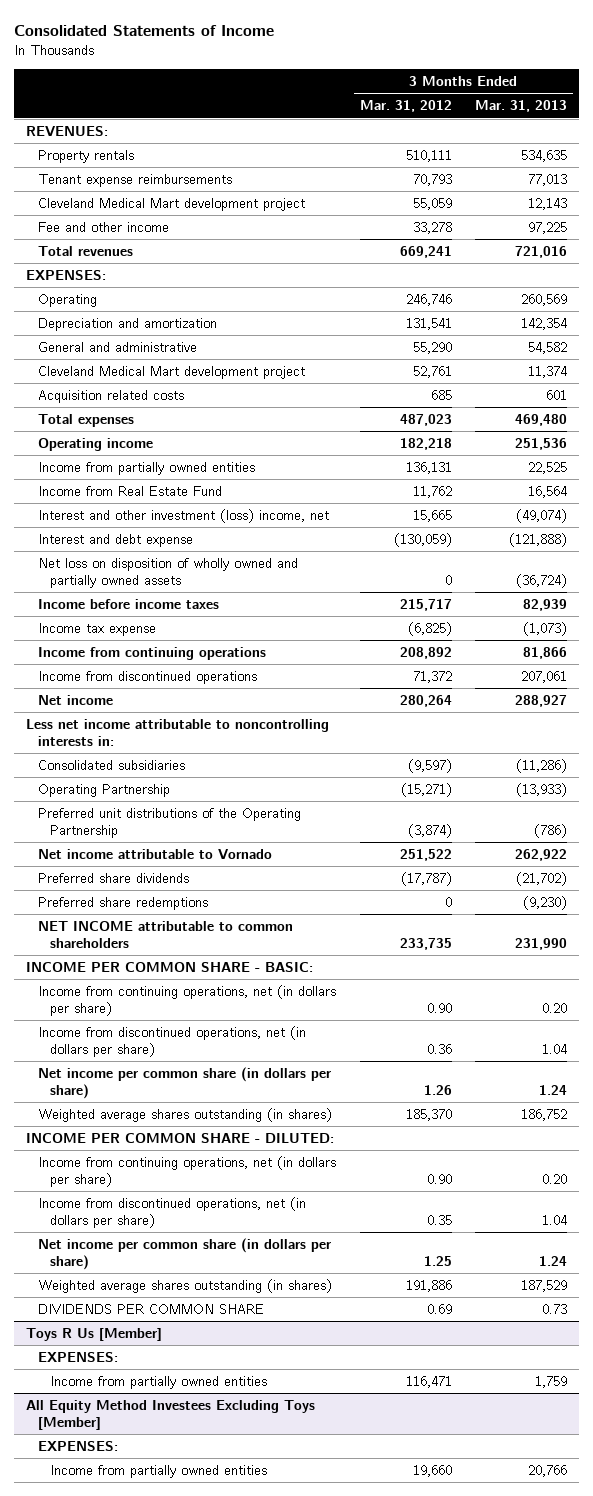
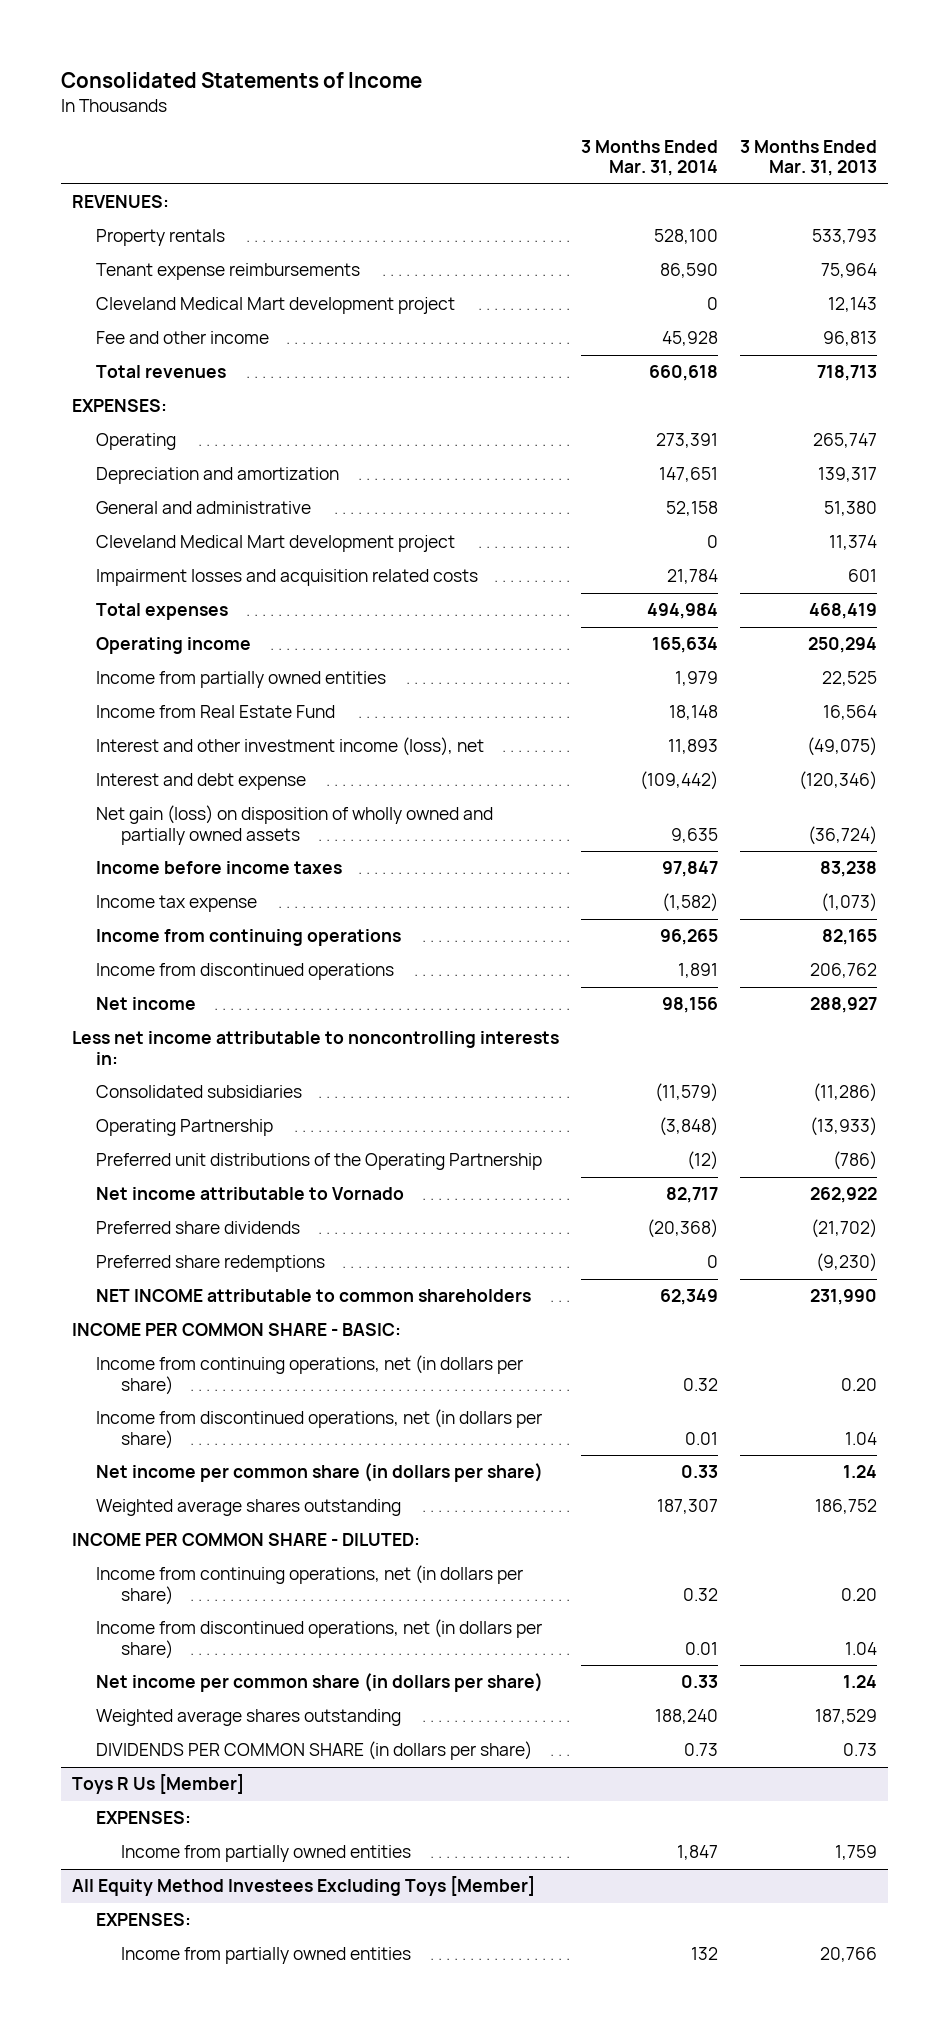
- | 3 Months Ended Mar. 31, 2012 | 3 Months Ended Mar. 31, 2013
+ | 3 Months Ended Mar. 31, 2014 | 3 Months Ended Mar. 31, 2013
- Property rentals | 510,111 | 534,635
- Tenant expense reimbursements | 70,793 | 77,013
+ Property rentals | 528,100 | 533,793
+ Tenant expense reimbursements | 86,590 | 75,964
- Fee and other income | 33,278 | 97,225
- Total revenues | 669,241 | 721,016
+ Fee and other income | 45,928 | 96,813
+ Total revenues | 660,618 | 718,713
- Operating | 246,746 | 260,569
- Depreciation and amortization | 131,541 | 142,354
- General and administrative | 55,290 | 54,582
+ Operating | 273,391 | 265,747
+ Depreciation and amortization | 147,651 | 139,317
+ General and administrative | 52,158 | 51,380
- Acquisition related costs | 685 | 601
- Total expenses | 487,023 | 469,480
- Operating income | 182,218 | 251,536
+ Impairment losses and acquisition related costs | 21,784 | 601
+ Total expenses | 494,984 | 468,419
+ Operating income | 165,634 | 250,294
- Interest and other investment (loss) income, net | 15,665 | (49,074)
- Interest and debt expense | (130,059) | (121,888)
- Net loss on disposition of wholly owned and partially owned assets | 0 | (36,724)
- Income before income taxes | 215,717 | 82,939
+ Interest and other investment income (loss), net | 11,893 | (49,075)
+ Interest and debt expense | (109,442) | (120,346)
+ Net gain (loss) on disposition of wholly owned and partially owned assets | 9,635 | (36,724)
+ Income before income taxes | 97,847 | 83,238
- Income from continuing operations | 208,892 | 81,866
- Income from discontinued operations | 71,372 | 207,061
+ Income from continuing operations | 96,265 | 82,165
+ Income from discontinued operations | 1,891 | 206,762
- Weighted average shares outstanding (in shares) | 185,370 | 186,752
+ Weighted average shares outstanding | 187,307 | 186,752
- Weighted average shares outstanding (in shares) | 191,886 | 187,529
- DIVIDENDS PER COMMON SHARE | 0.69 | 0.73
+ Weighted average shares outstanding | 188,240 | 187,529
+ DIVIDENDS PER COMMON SHARE (in dollars per share) | 0.73 | 0.73

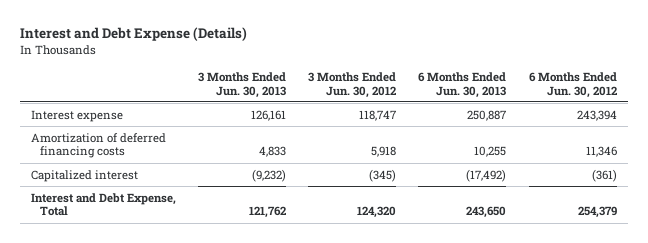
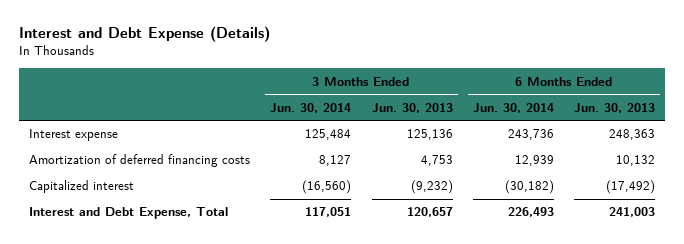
- | 3 Months Ended Jun. 30, 2013 | 3 Months Ended Jun. 30, 2012 | 6 Months Ended Jun. 30, 2013 | 6 Months Ended Jun. 30, 2012
+ | 3 Months Ended Jun. 30, 2014 | 3 Months Ended Jun. 30, 2013 | 6 Months Ended Jun. 30, 2014 | 6 Months Ended Jun. 30, 2013
- Interest expense | 126,161 | 118,747 | 250,887 | 243,394
- Amortization of deferred financing costs | 4,833 | 5,918 | 10,255 | 11,346
+ Interest expense | 125,484 | 125,136 | 243,736 | 248,363
+ Amortization of deferred financing costs | 8,127 | 4,753 | 12,939 | 10,132
- Interest and Debt Expense, Total | 121,762 | 124,320 | 243,650 | 254,379
+ Interest and Debt Expense, Total | 117,051 | 120,657 | 226,493 | 241,003

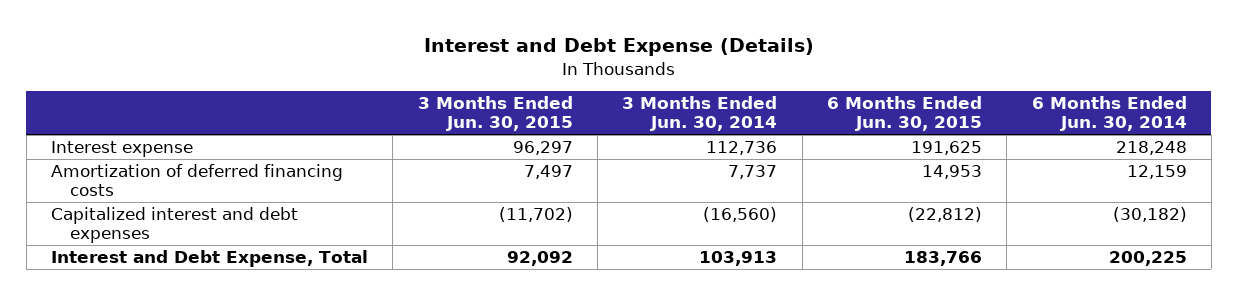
- | 3 Months Ended Jun. 30, 2014 | 3 Months Ended Jun. 30, 2013 | 6 Months Ended Jun. 30, 2014 | 6 Months Ended Jun. 30, 2013
+ | 3 Months Ended Jun. 30, 2015 | 3 Months Ended Jun. 30, 2014 | 6 Months Ended Jun. 30, 2015 | 6 Months Ended Jun. 30, 2014
- Interest expense | 125,484 | 125,136 | 243,736 | 248,363
- Amortization of deferred financing costs | 8,127 | 4,753 | 12,939 | 10,132
- Capitalized interest | (16,560) | (9,232) | (30,182) | (17,492)
- Interest and Debt Expense, Total | 117,051 | 120,657 | 226,493 | 241,003
+ Interest expense | 96,297 | 112,736 | 191,625 | 218,248
+ Amortization of deferred financing costs | 7,497 | 7,737 | 14,953 | 12,159
+ Capitalized interest and debt expenses | (11,702) | (16,560) | (22,812) | (30,182)
+ Interest and Debt Expense, Total | 92,092 | 103,913 | 183,766 | 200,225

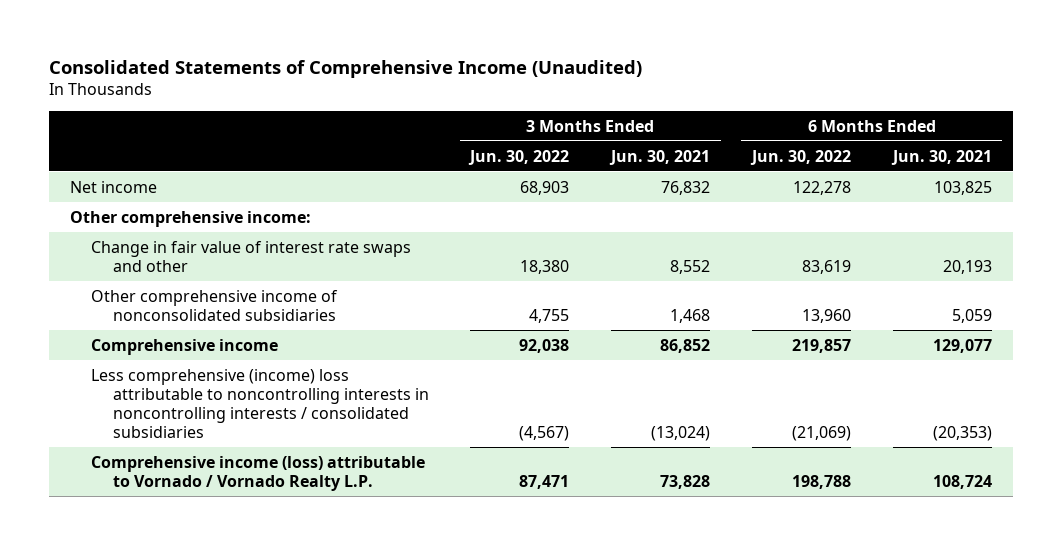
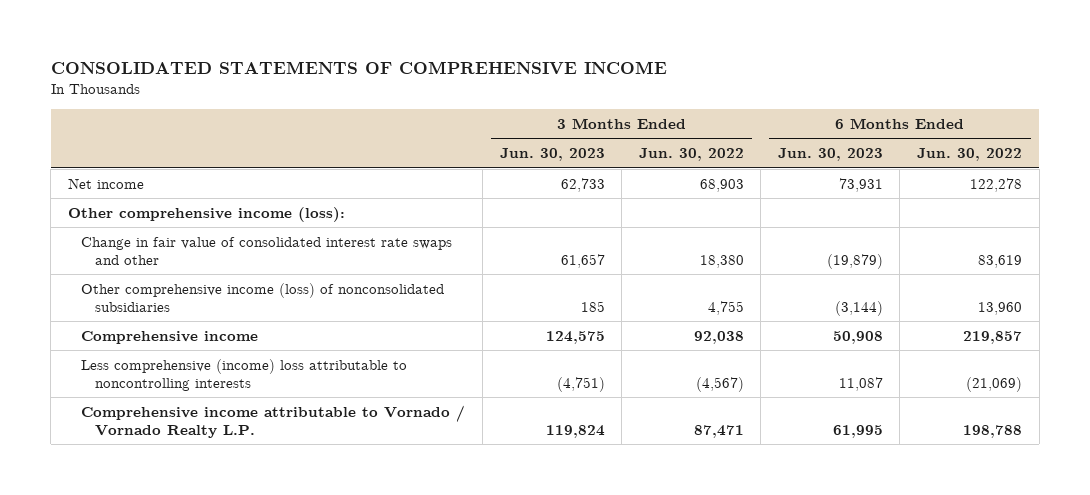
- Consolidated Statements of Comprehensive Income (Unaudited)
+ CONSOLIDATED STATEMENTS OF COMPREHENSIVE INCOME
- | 3 Months Ended Jun. 30, 2022 | 3 Months Ended Jun. 30, 2021 | 6 Months Ended Jun. 30, 2022 | 6 Months Ended Jun. 30, 2021
+ | 3 Months Ended Jun. 30, 2023 | 3 Months Ended Jun. 30, 2022 | 6 Months Ended Jun. 30, 2023 | 6 Months Ended Jun. 30, 2022
- Other comprehensive income:
- Change in fair value of interest rate swaps and other | 18,380 | 8,552 | 83,619 | 20,193
- Other comprehensive income of nonconsolidated subsidiaries | 4,755 | 1,468 | 13,960 | 5,059
+ Other comprehensive income (loss):
+ Change in fair value of consolidated interest rate swaps and other | 61,657 | 18,380 | (19,879) | 83,619
+ Other comprehensive income (loss) of nonconsolidated subsidiaries | 185 | 4,755 | (3,144) | 13,960
- Less comprehensive (income) loss attributable to noncontrolling interests in noncontrolling interests / consolidated subsidiaries | (4,567) | (13,024) | (21,069) | (20,353)
- Comprehensive income (loss) attributable to Vornado / Vornado Realty L.P. | 87,471 | 73,828 | 198,788 | 108,724
+ Less comprehensive (income) loss attributable to noncontrolling interests | (4,751) | (4,567) | 11,087 | (21,069)
+ Comprehensive income attributable to Vornado / Vornado Realty L.P. | 119,824 | 87,471 | 61,995 | 198,788

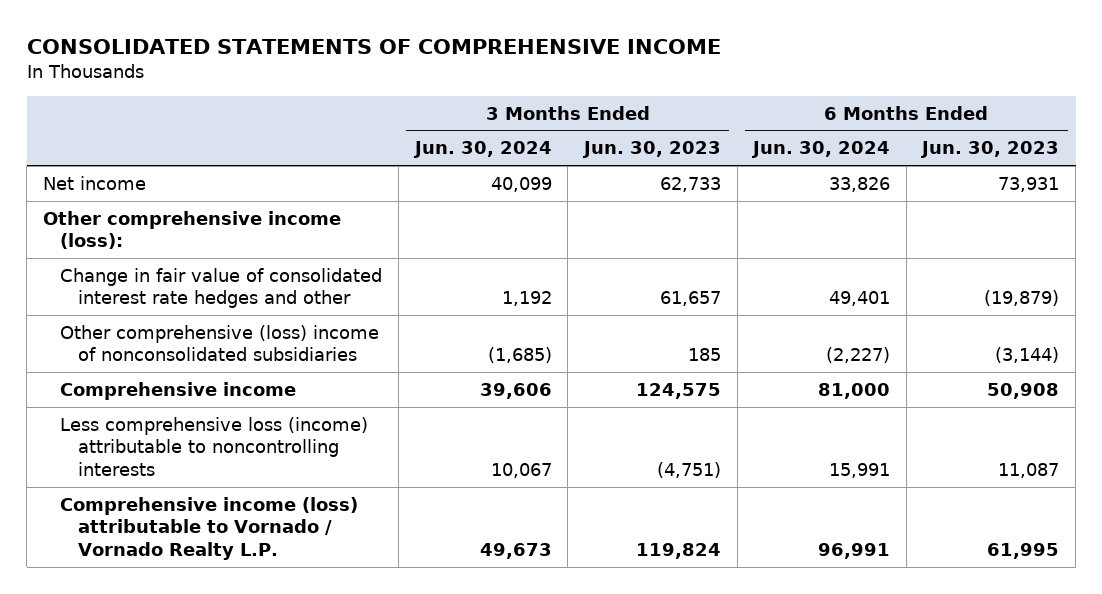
- | 3 Months Ended Jun. 30, 2023 | 3 Months Ended Jun. 30, 2022 | 6 Months Ended Jun. 30, 2023 | 6 Months Ended Jun. 30, 2022
+ | 3 Months Ended Jun. 30, 2024 | 3 Months Ended Jun. 30, 2023 | 6 Months Ended Jun. 30, 2024 | 6 Months Ended Jun. 30, 2023
- Change in fair value of consolidated interest rate swaps and other | 61,657 | 18,380 | (19,879) | 83,619
- Other comprehensive income (loss) of nonconsolidated subsidiaries | 185 | 4,755 | (3,144) | 13,960
+ Change in fair value of consolidated interest rate hedges and other | 1,192 | 61,657 | 49,401 | (19,879)
+ Other comprehensive (loss) income of nonconsolidated subsidiaries | (1,685) | 185 | (2,227) | (3,144)
- Less comprehensive (income) loss attributable to noncontrolling interests | (4,751) | (4,567) | 11,087 | (21,069)
- Comprehensive income attributable to Vornado / Vornado Realty L.P. | 119,824 | 87,471 | 61,995 | 198,788
+ Less comprehensive loss (income) attributable to noncontrolling interests | 10,067 | (4,751) | 15,991 | 11,087
+ Comprehensive income (loss) attributable to Vornado / Vornado Realty L.P. | 49,673 | 119,824 | 96,991 | 61,995

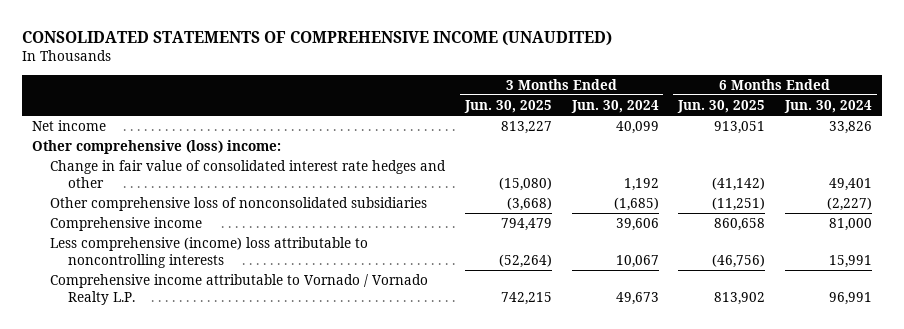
- CONSOLIDATED STATEMENTS OF COMPREHENSIVE INCOME
+ CONSOLIDATED STATEMENTS OF COMPREHENSIVE INCOME (UNAUDITED)
- | 3 Months Ended Jun. 30, 2024 | 3 Months Ended Jun. 30, 2023 | 6 Months Ended Jun. 30, 2024 | 6 Months Ended Jun. 30, 2023
+ | 3 Months Ended Jun. 30, 2025 | 3 Months Ended Jun. 30, 2024 | 6 Months Ended Jun. 30, 2025 | 6 Months Ended Jun. 30, 2024
- Other comprehensive income (loss):
+ Other comprehensive (loss) income:
- Other comprehensive (loss) income of nonconsolidated subsidiaries | (1,685) | 185 | (2,227) | (3,144)
+ Other comprehensive loss of nonconsolidated subsidiaries | (3,668) | (1,685) | (11,251) | (2,227)
- Less comprehensive loss (income) attributable to noncontrolling interests | 10,067 | (4,751) | 15,991 | 11,087
- Comprehensive income (loss) attributable to Vornado / Vornado Realty L.P. | 49,673 | 119,824 | 96,991 | 61,995
+ Less comprehensive (income) loss attributable to noncontrolling interests | (52,264) | 10,067 | (46,756) | 15,991
+ Comprehensive income attributable to Vornado / Vornado Realty L.P. | 742,215 | 49,673 | 813,902 | 96,991

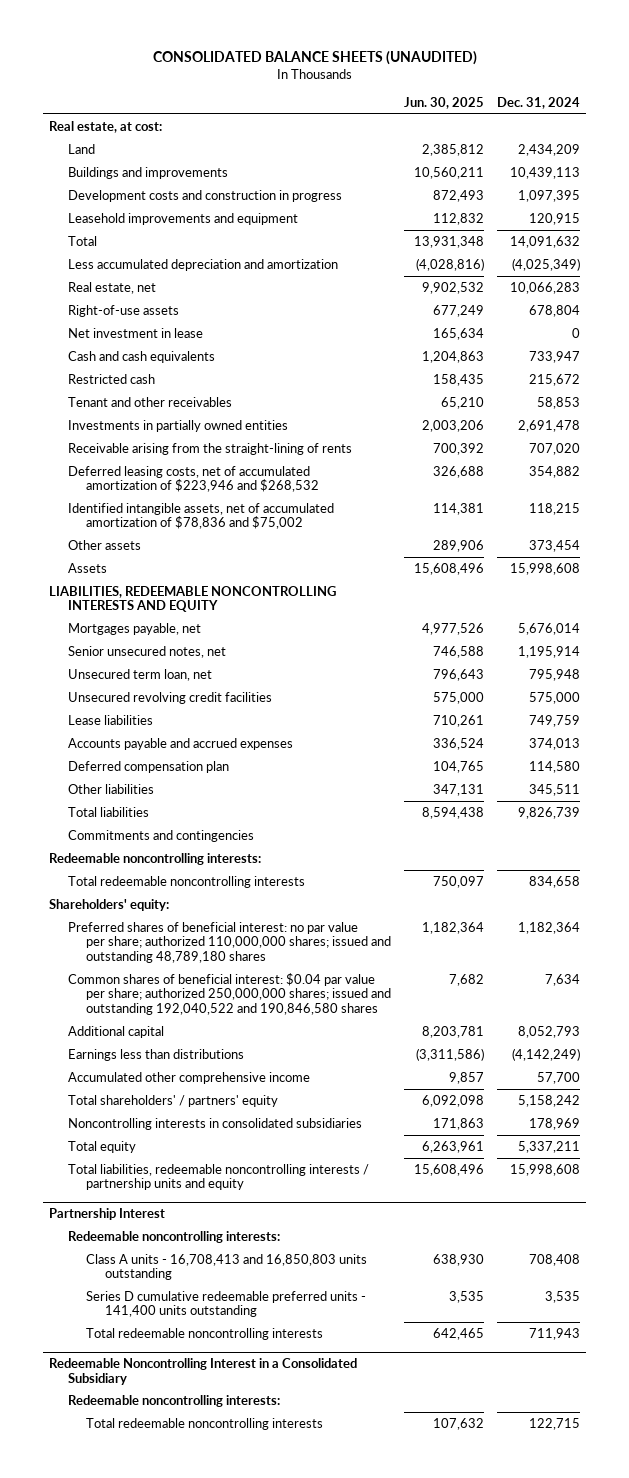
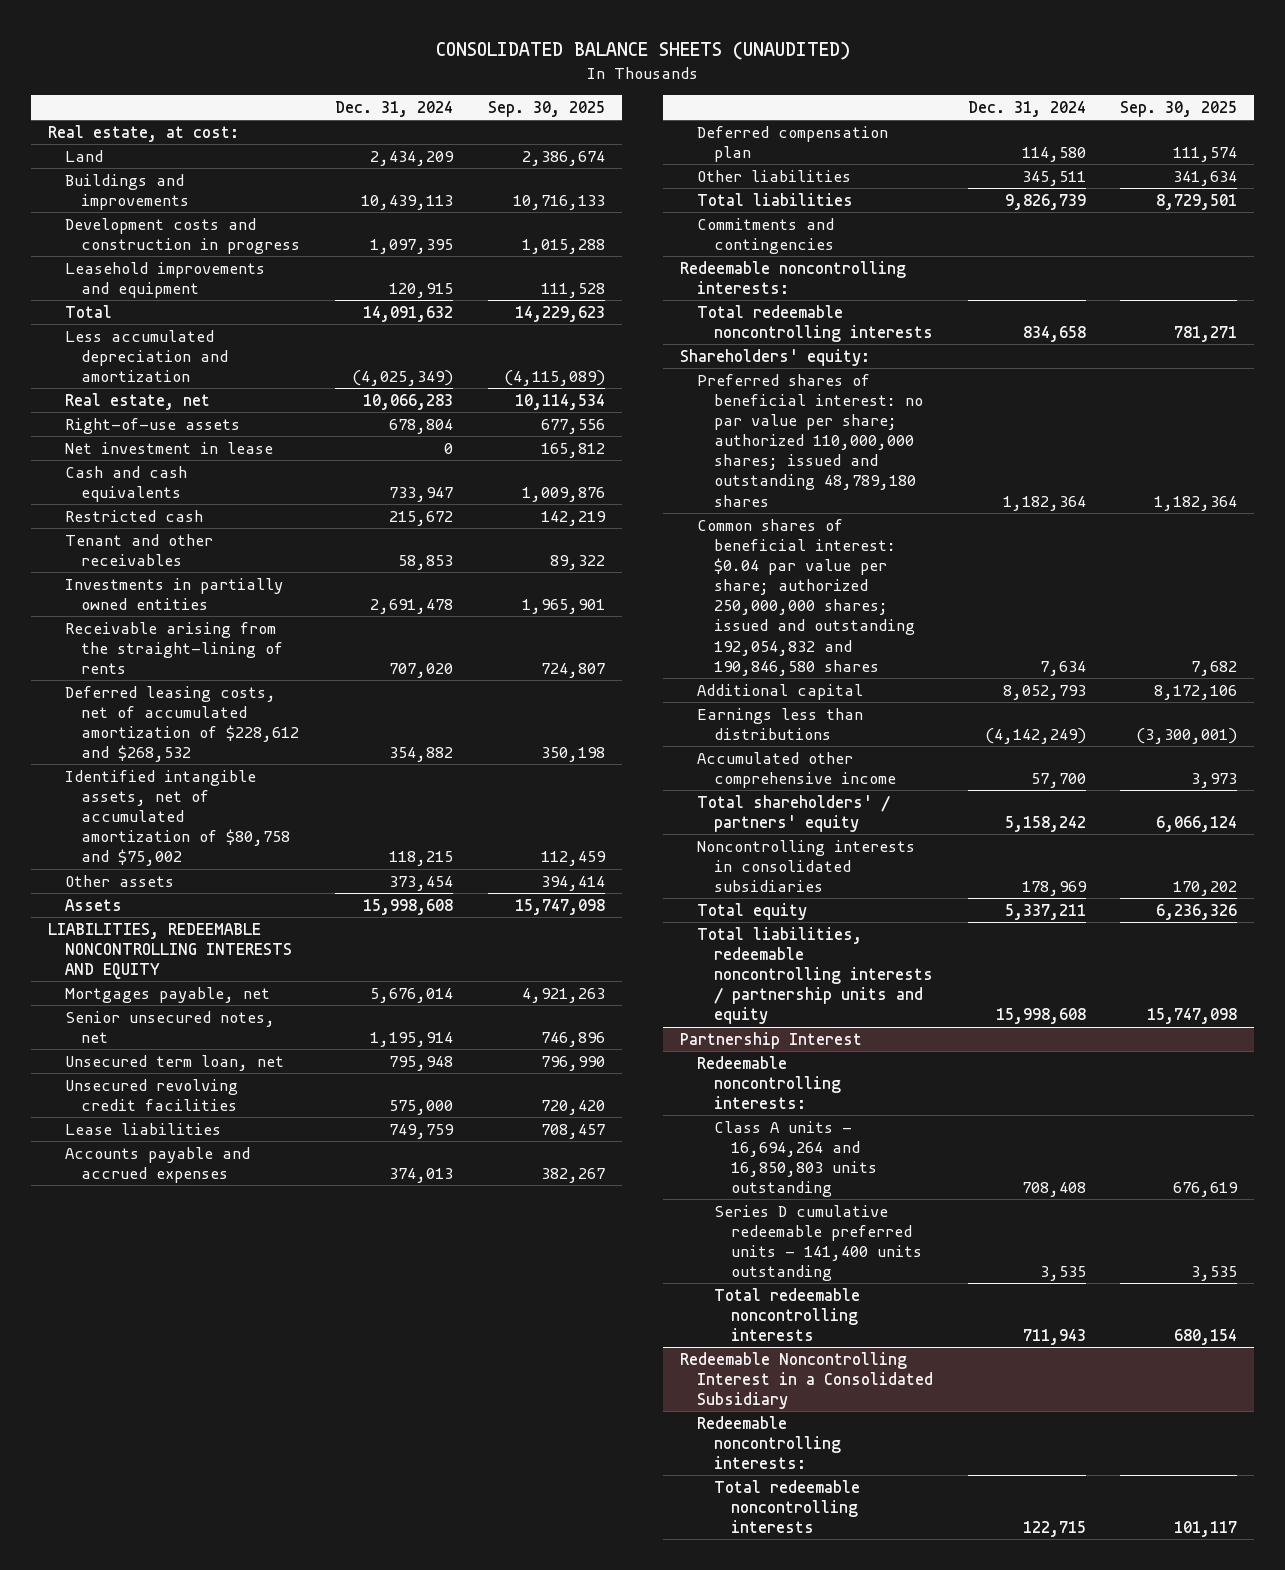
- | Jun. 30, 2025 | Dec. 31, 2024
+ | Dec. 31, 2024 | Sep. 30, 2025
- Deferred leasing costs, net of accumulated amortization of $223,946 and $268,532 | 326,688 | 354,882
- Identified intangible assets, net of accumulated amortization of $78,836 and $75,002 | 114,381 | 118,215
+ Deferred leasing costs, net of accumulated amortization of $228,612 and $268,532 | 354,882 | 350,198
+ Identified intangible assets, net of accumulated amortization of $80,758 and $75,002 | 118,215 | 112,459
- Common shares of beneficial interest: $0.04 par value per share; authorized 250,000,000 shares; issued and outstanding 192,040,522 and 190,846,580 shares | 7,682 | 7,634
+ Common shares of beneficial interest: $0.04 par value per share; authorized 250,000,000 shares; issued and outstanding 192,054,832 and 190,846,580 shares | 7,634 | 7,682
@ Partnership Interest
- Class A units - 16,708,413 and 16,850,803 units outstanding | 638,930 | 708,408
+ Class A units - 16,694,264 and 16,850,803 units outstanding | 708,408 | 676,619

